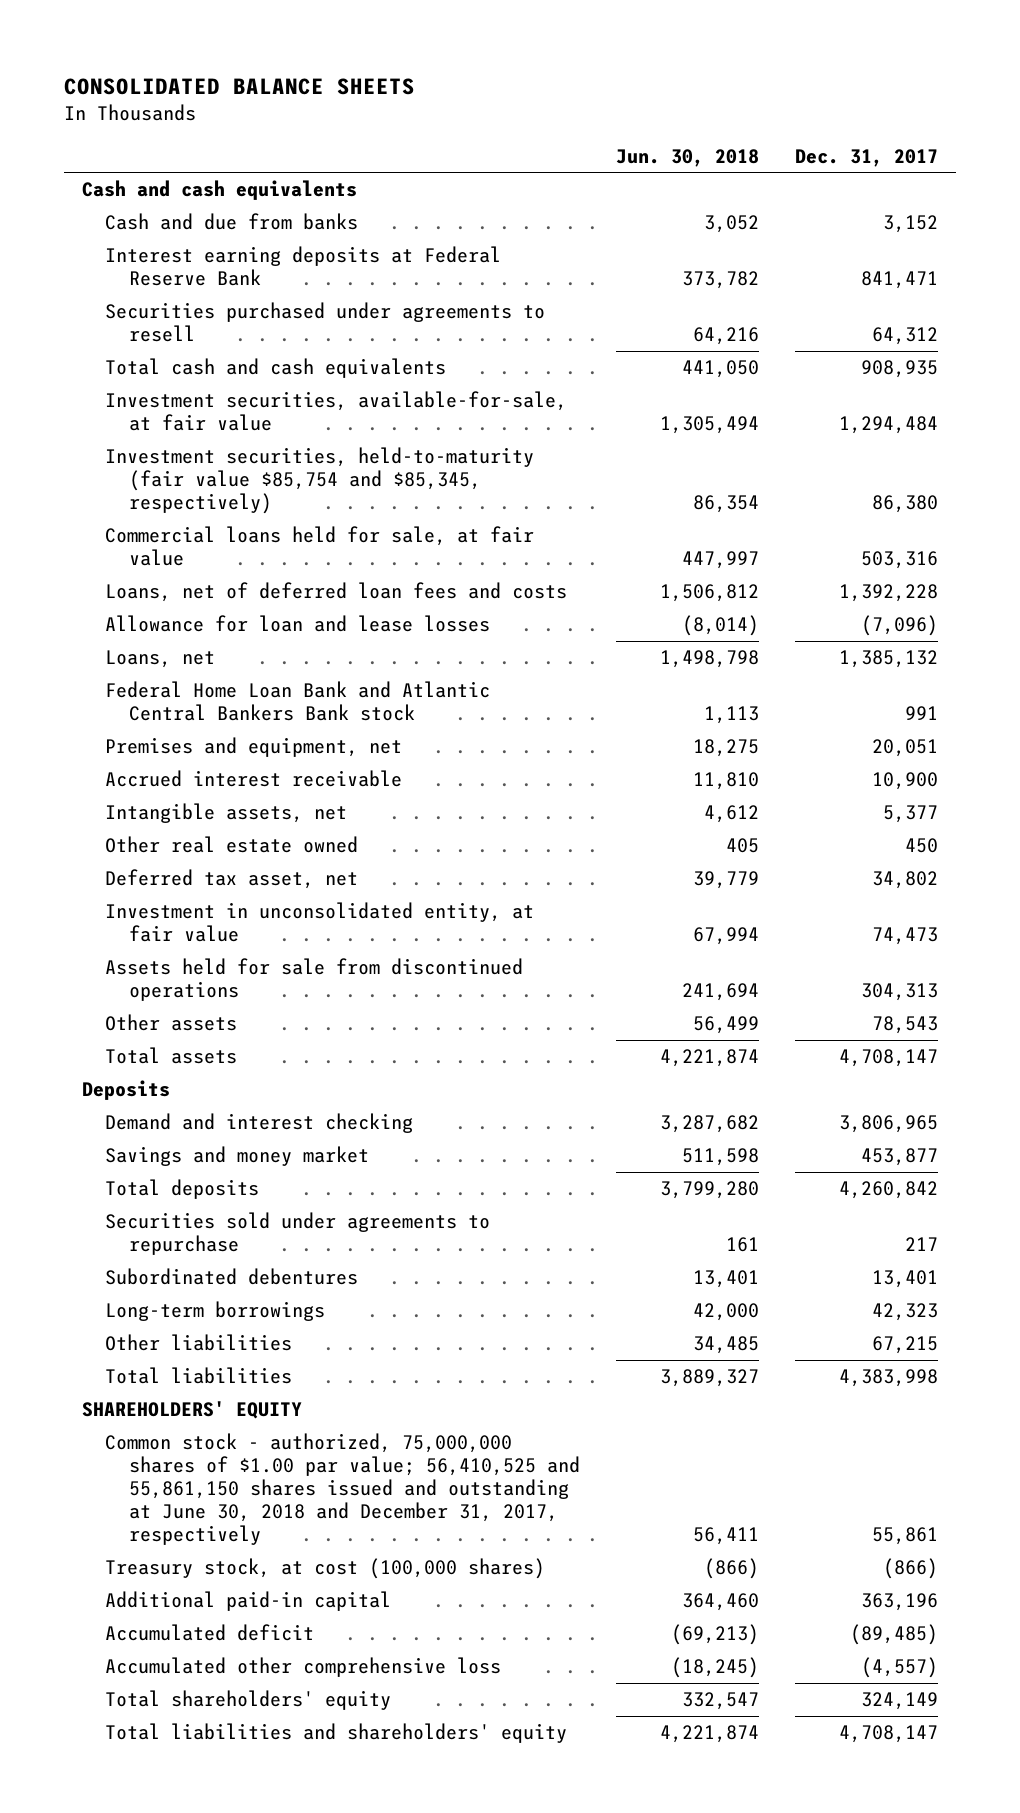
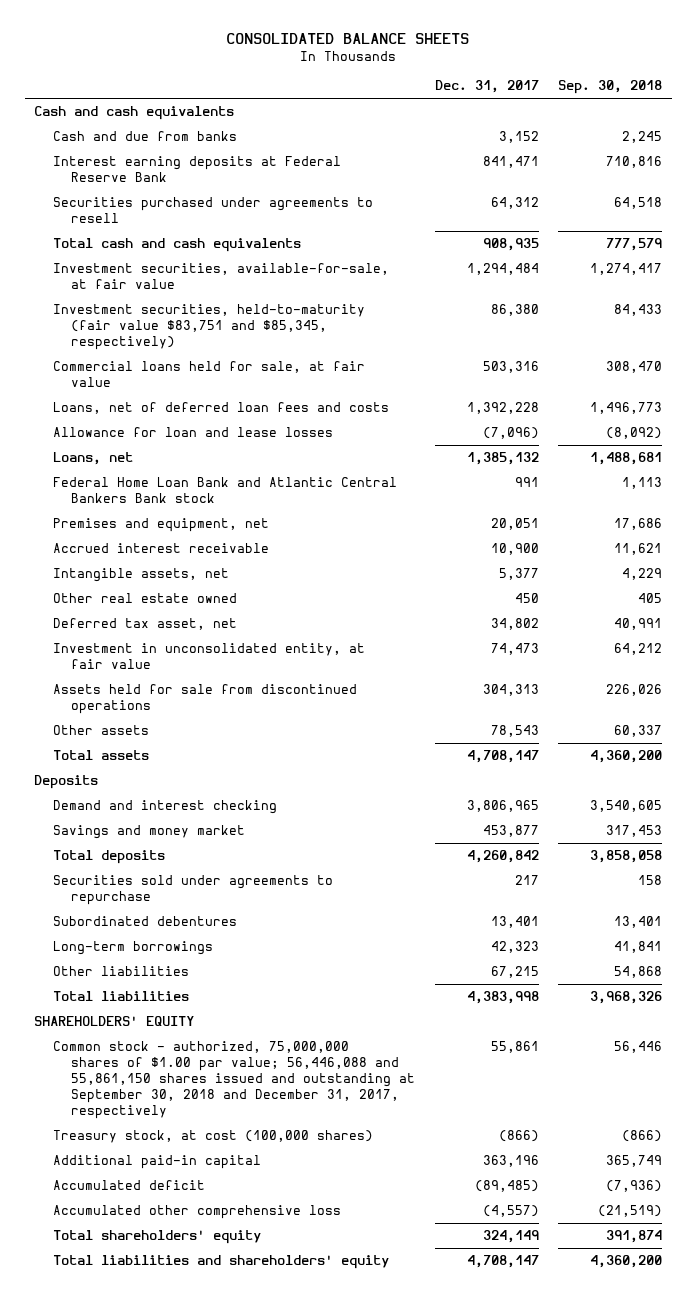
- | Jun. 30, 2018 | Dec. 31, 2017
+ | Dec. 31, 2017 | Sep. 30, 2018
- Investment securities, held-to-maturity (fair value $85,754 and $85,345, respectively) | 86,354 | 86,380
+ Investment securities, held-to-maturity (fair value $83,751 and $85,345, respectively) | 86,380 | 84,433
- Common stock - authorized, 75,000,000 shares of $1.00 par value; 56,410,525 and 55,861,150 shares issued and outstanding at June 30, 2018 and December 31, 2017, respectively | 56,411 | 55,861
+ Common stock - authorized, 75,000,000 shares of $1.00 par value; 56,446,088 and 55,861,150 shares issued and outstanding at September 30, 2018 and December 31, 2017, respectively | 55,861 | 56,446

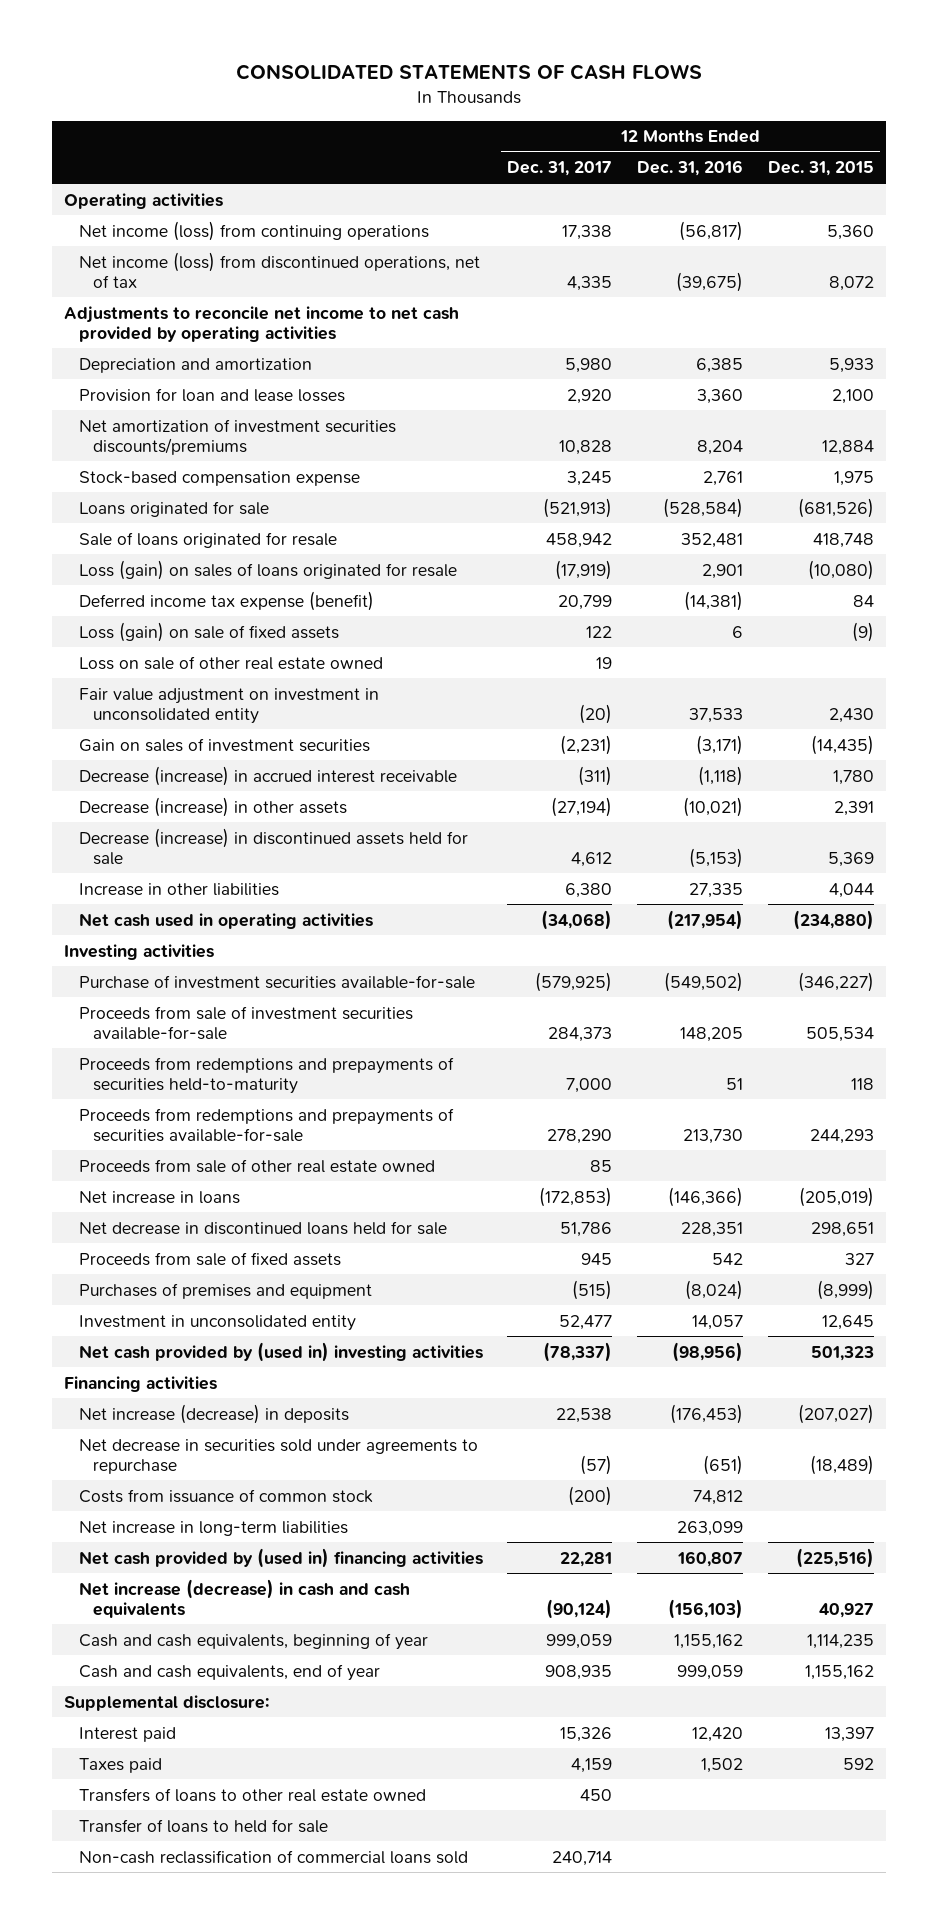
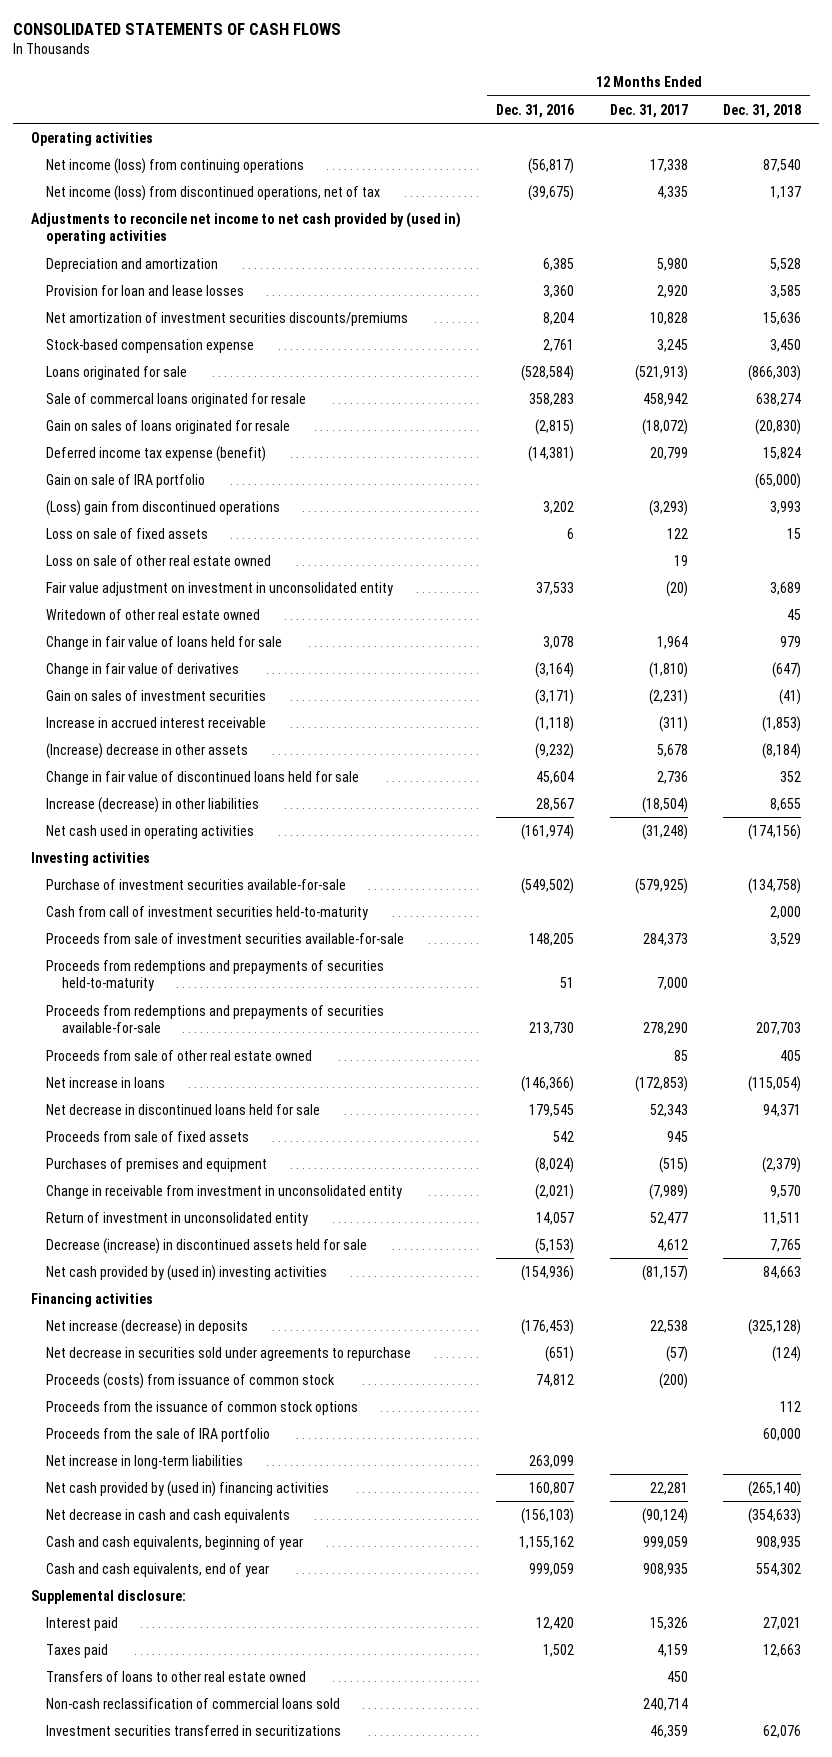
- | 12 Months Ended Dec. 31, 2017 | 12 Months Ended Dec. 31, 2016 | 12 Months Ended Dec. 31, 2015
+ | 12 Months Ended Dec. 31, 2016 | 12 Months Ended Dec. 31, 2017 | 12 Months Ended Dec. 31, 2018
- Adjustments to reconcile net income to net cash provided by operating activities
+ Adjustments to reconcile net income to net cash provided by (used in) operating activities
- Sale of loans originated for resale | 458,942 | 352,481 | 418,748
- Loss (gain) on sales of loans originated for resale | (17,919) | 2,901 | (10,080)
+ Sale of commercal loans originated for resale | 358,283 | 458,942 | 638,274
+ Gain on sales of loans originated for resale | (2,815) | (18,072) | (20,830)
- Loss (gain) on sale of fixed assets | 122 | 6 | (9)
+ Gain on sale of IRA portfolio | | | (65,000)
+ (Loss) gain from discontinued operations | 3,202 | (3,293) | 3,993
+ Loss on sale of fixed assets | 6 | 122 | 15
+ Writedown of other real estate owned | | | 45
+ Change in fair value of loans held for sale | 3,078 | 1,964 | 979
+ Change in fair value of derivatives | (3,164) | (1,810) | (647)
- Decrease (increase) in accrued interest receivable | (311) | (1,118) | 1,780
- Decrease (increase) in other assets | (27,194) | (10,021) | 2,391
- Increase in other liabilities | 6,380 | 27,335 | 4,044
- Net cash used in operating activities | (34,068) | (217,954) | (234,880)
+ Increase in accrued interest receivable | (1,118) | (311) | (1,853)
+ (Increase) decrease in other assets | (9,232) | 5,678 | (8,184)
+ Change in fair value of discontinued loans held for sale | 45,604 | 2,736 | 352
+ Increase (decrease) in other liabilities | 28,567 | (18,504) | 8,655
+ Net cash used in operating activities | (161,974) | (31,248) | (174,156)
+ Cash from call of investment securities held-to-maturity | | | 2,000
- Net decrease in discontinued loans held for sale | 51,786 | 228,351 | 298,651
+ Net decrease in discontinued loans held for sale | 179,545 | 52,343 | 94,371
- Investment in unconsolidated entity | 52,477 | 14,057 | 12,645
- Net cash provided by (used in) investing activities | (78,337) | (98,956) | 501,323
+ Change in receivable from investment in unconsolidated entity | (2,021) | (7,989) | 9,570
+ Return of investment in unconsolidated entity | 14,057 | 52,477 | 11,511
moved down: Decrease (increase) in discontinued assets held for sale | (5,153) | 4,612 | 7,765
+ Net cash provided by (used in) investing activities | (154,936) | (81,157) | 84,663
- Costs from issuance of common stock | (200) | 74,812 |
+ Proceeds (costs) from issuance of common stock | 74,812 | (200) |
+ Proceeds from the issuance of common stock options | | | 112
+ Proceeds from the sale of IRA portfolio | | | 60,000
- Net increase (decrease) in cash and cash equivalents | (90,124) | (156,103) | 40,927
+ Net decrease in cash and cash equivalents | (156,103) | (90,124) | (354,633)
- Transfer of loans to held for sale
+ Investment securities transferred in securitizations | | 46,359 | 62,076

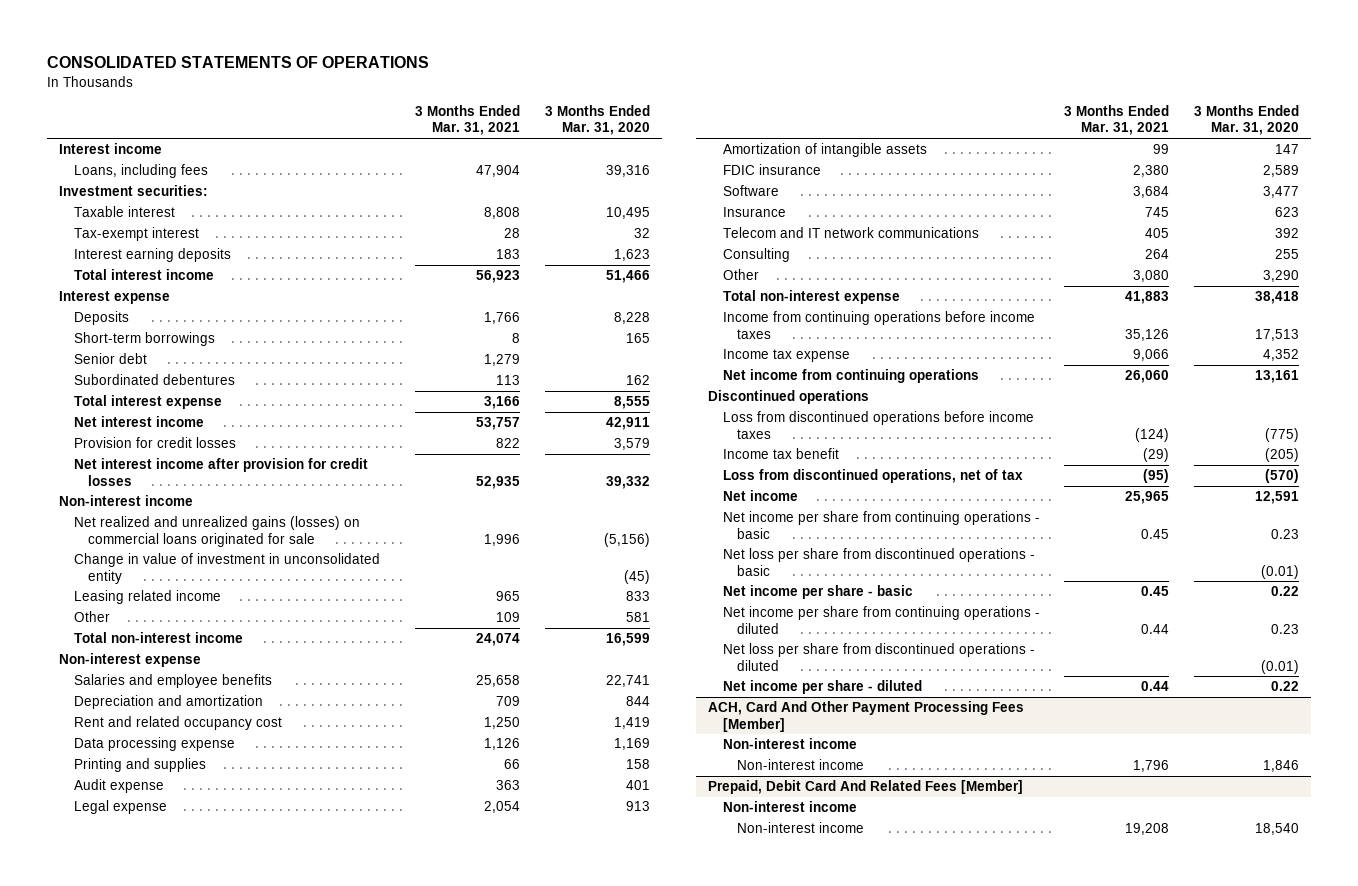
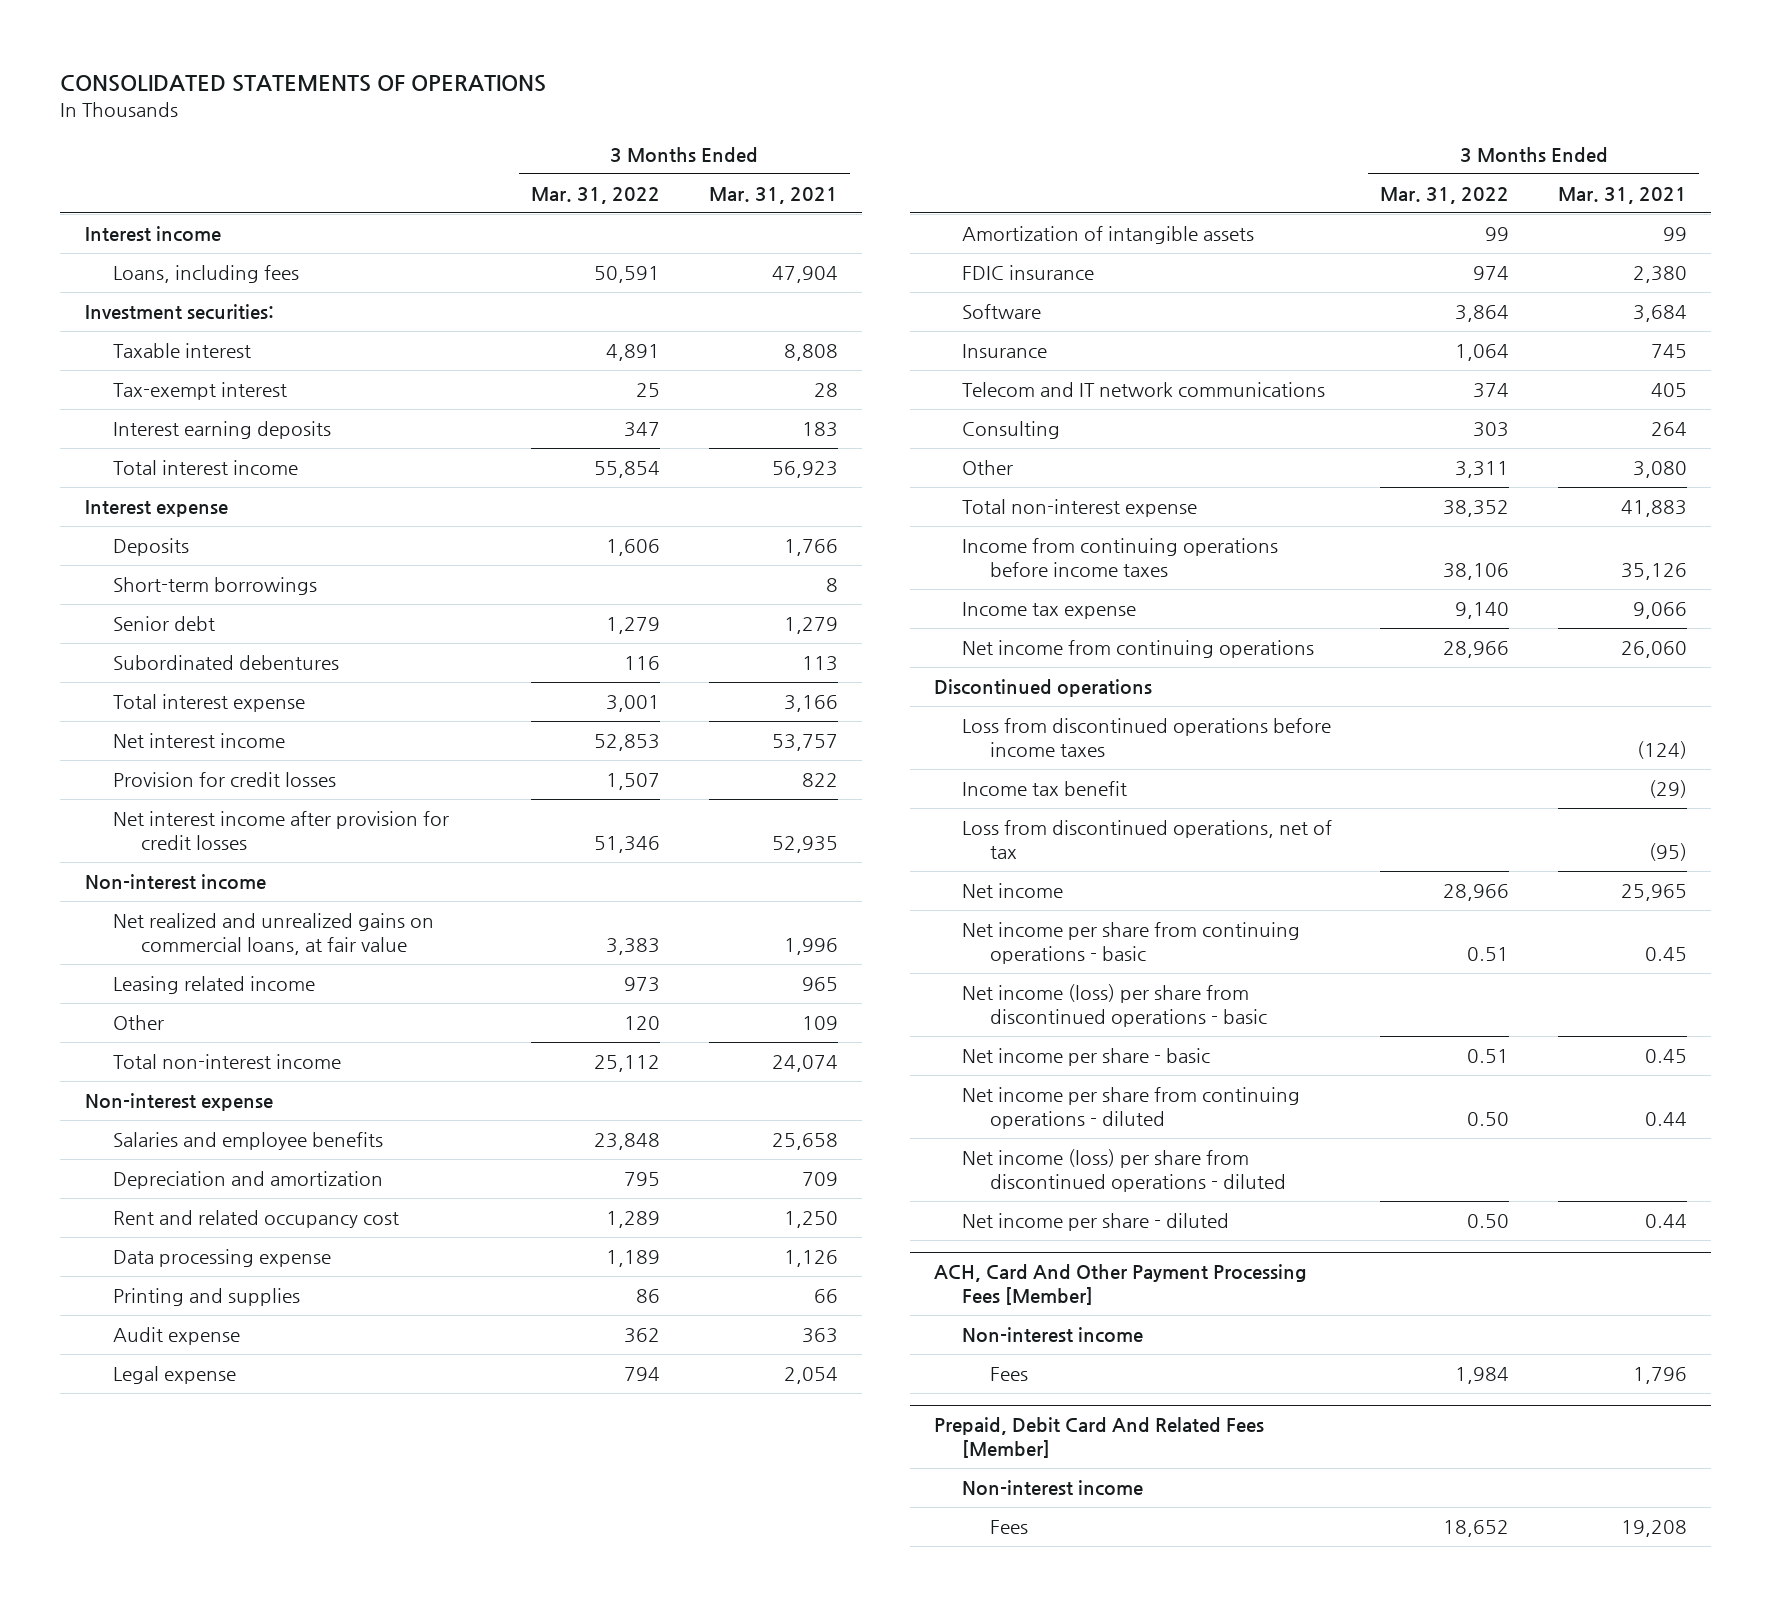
- | 3 Months Ended Mar. 31, 2021 | 3 Months Ended Mar. 31, 2020
+ | 3 Months Ended Mar. 31, 2022 | 3 Months Ended Mar. 31, 2021
- Net realized and unrealized gains (losses) on commercial loans originated for sale | 1,996 | (5,156)
- Change in value of investment in unconsolidated entity | | (45)
+ Net realized and unrealized gains on commercial loans, at fair value | 3,383 | 1,996
- Net loss per share from discontinued operations - basic | | (0.01)
+ Net income (loss) per share from discontinued operations - basic
- Net loss per share from discontinued operations - diluted | | (0.01)
+ Net income (loss) per share from discontinued operations - diluted
@ ACH, Card And Other Payment Processing Fees [Member]
- Non-interest income | 1,796 | 1,846
+ Fees | 1,984 | 1,796
@ Prepaid, Debit Card And Related Fees [Member]
- Non-interest income | 19,208 | 18,540
+ Fees | 18,652 | 19,208

